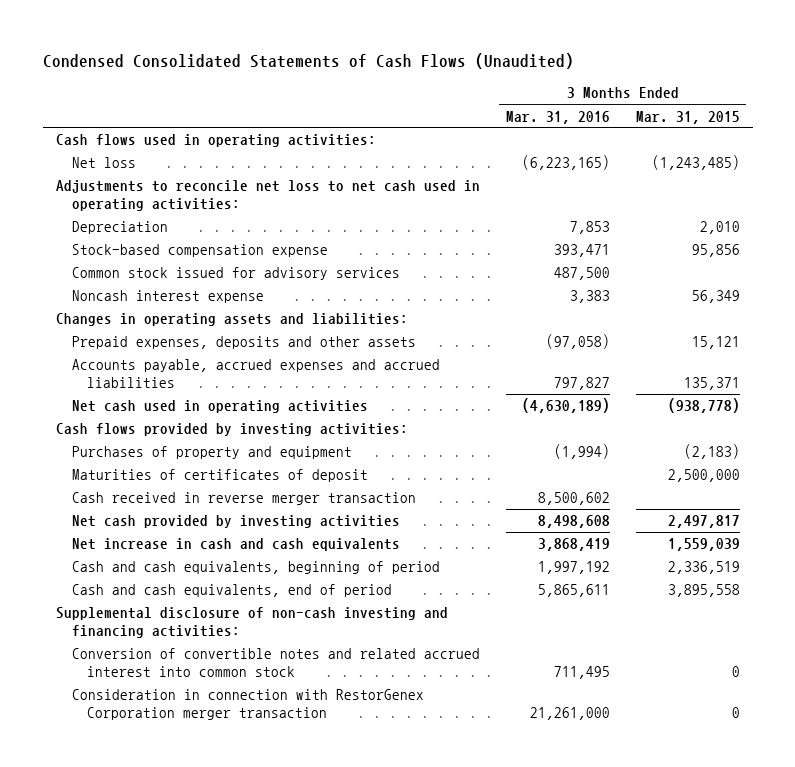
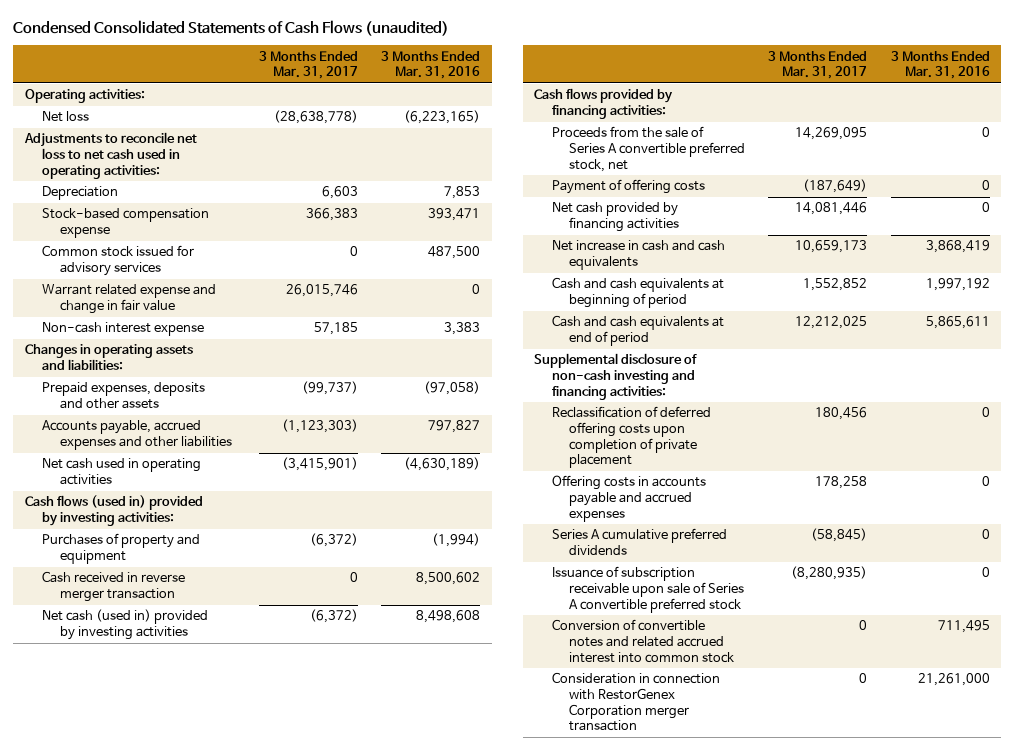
- Condensed Consolidated Statements of Cash Flows (Unaudited)
+ Condensed Consolidated Statements of Cash Flows (unaudited)
- | 3 Months Ended Mar. 31, 2016 | 3 Months Ended Mar. 31, 2015
+ | 3 Months Ended Mar. 31, 2017 | 3 Months Ended Mar. 31, 2016
- Cash flows used in operating activities:
+ Operating activities:
- Noncash interest expense | 3,383 | 56,349
+ Warrant related expense and change in fair value | 26,015,746 | 0
+ Non-cash interest expense | 57,185 | 3,383
- Accounts payable, accrued expenses and accrued liabilities | 797,827 | 135,371
+ Accounts payable, accrued expenses and other liabilities | (1,123,303) | 797,827
- Cash flows provided by investing activities:
+ Cash flows (used in) provided by investing activities:
- Maturities of certificates of deposit | | 2,500,000
- Net cash provided by investing activities | 8,498,608 | 2,497,817
+ Net cash (used in) provided by investing activities | (6,372) | 8,498,608
+ Cash flows provided by financing activities:
+ Proceeds from the sale of Series A convertible preferred stock, net | 14,269,095 | 0
+ Payment of offering costs | (187,649) | 0
+ Net cash provided by financing activities | 14,081,446 | 0
- Cash and cash equivalents, beginning of period | 1,997,192 | 2,336,519
- Cash and cash equivalents, end of period | 5,865,611 | 3,895,558
+ Cash and cash equivalents at beginning of period | 1,552,852 | 1,997,192
+ Cash and cash equivalents at end of period | 12,212,025 | 5,865,611
+ Reclassification of deferred offering costs upon completion of private placement | 180,456 | 0
+ Offering costs in accounts payable and accrued expenses | 178,258 | 0
+ Series A cumulative preferred dividends | (58,845) | 0
+ Issuance of subscription receivable upon sale of Series A convertible preferred stock | (8,280,935) | 0

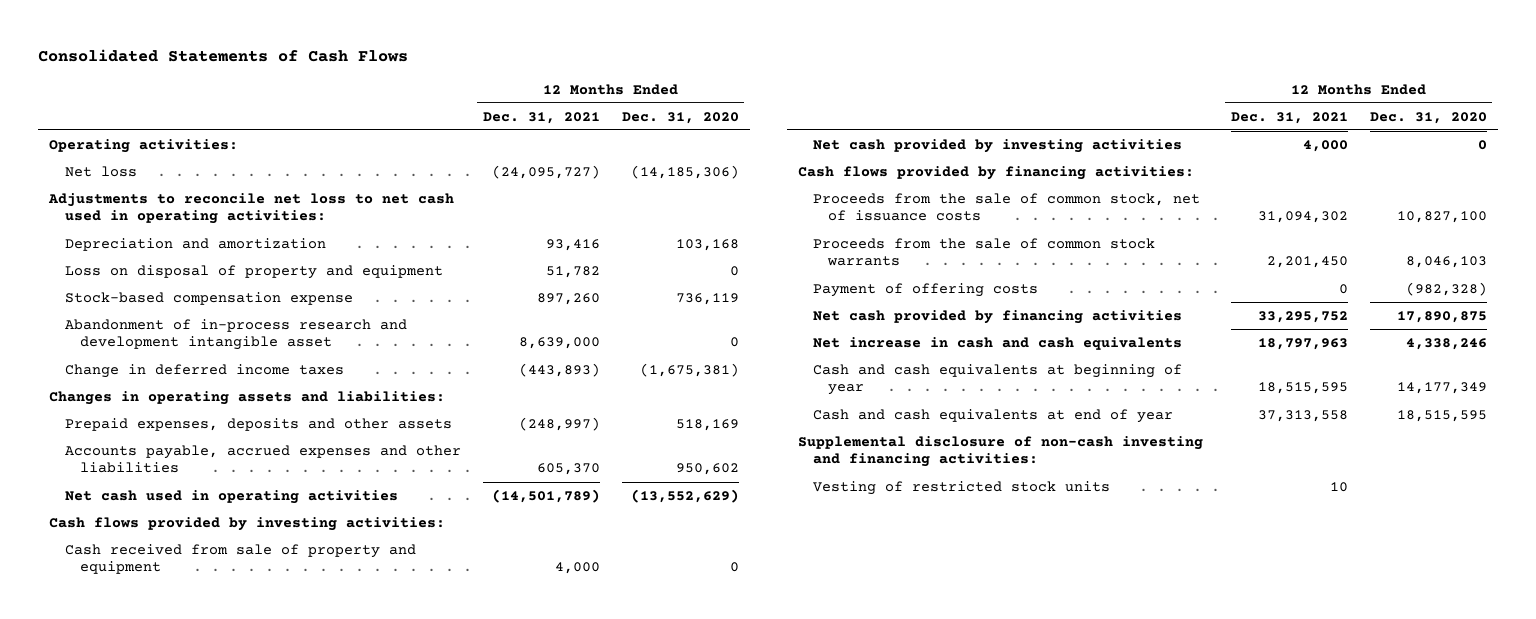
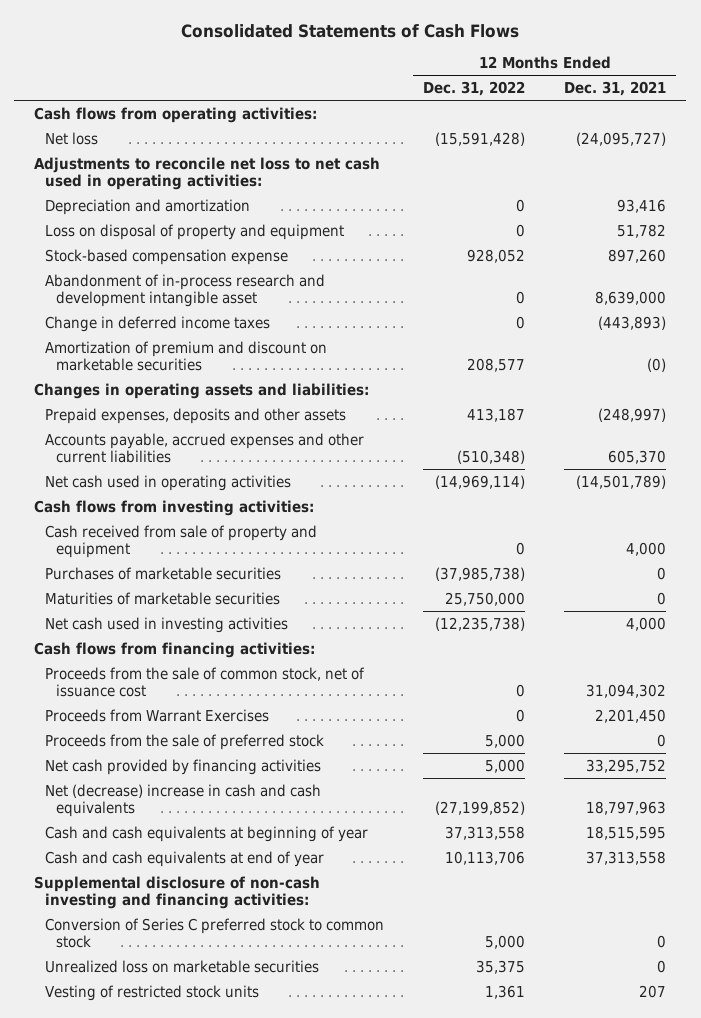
- | 12 Months Ended Dec. 31, 2021 | 12 Months Ended Dec. 31, 2020
+ | 12 Months Ended Dec. 31, 2022 | 12 Months Ended Dec. 31, 2021
- Operating activities:
+ Cash flows from operating activities:
+ Amortization of premium and discount on marketable securities | 208,577 | (0)
- Accounts payable, accrued expenses and other liabilities | 605,370 | 950,602
+ Accounts payable, accrued expenses and other current liabilities | (510,348) | 605,370
- Cash flows provided by investing activities:
+ Cash flows from investing activities:
- Net cash provided by investing activities | 4,000 | 0
- Cash flows provided by financing activities:
- Proceeds from the sale of common stock, net of issuance costs | 31,094,302 | 10,827,100
- Proceeds from the sale of common stock warrants | 2,201,450 | 8,046,103
- Payment of offering costs | 0 | (982,328)
+ Purchases of marketable securities | (37,985,738) | 0
+ Maturities of marketable securities | 25,750,000 | 0
+ Net cash used in investing activities | (12,235,738) | 4,000
+ Cash flows from financing activities:
+ Proceeds from the sale of common stock, net of issuance cost | 0 | 31,094,302
+ Proceeds from Warrant Exercises | 0 | 2,201,450
+ Proceeds from the sale of preferred stock | 5,000 | 0
- Net increase in cash and cash equivalents | 18,797,963 | 4,338,246
+ Net (decrease) increase in cash and cash equivalents | (27,199,852) | 18,797,963
- Vesting of restricted stock units | 10 |
+ Conversion of Series C preferred stock to common stock | 5,000 | 0
+ Unrealized loss on marketable securities | 35,375 | 0
+ Vesting of restricted stock units | 1,361 | 207

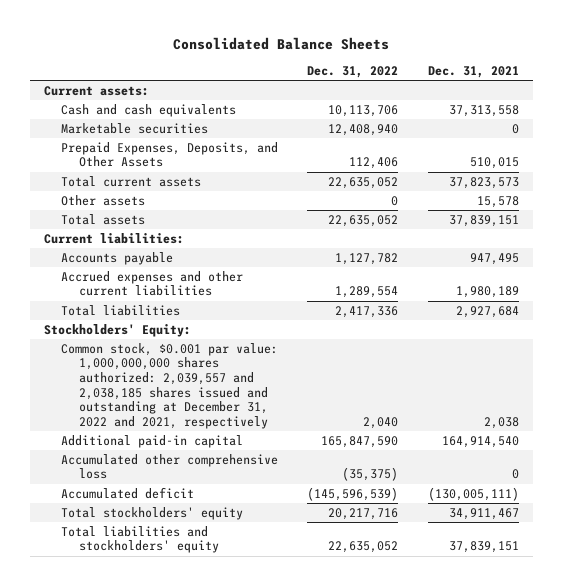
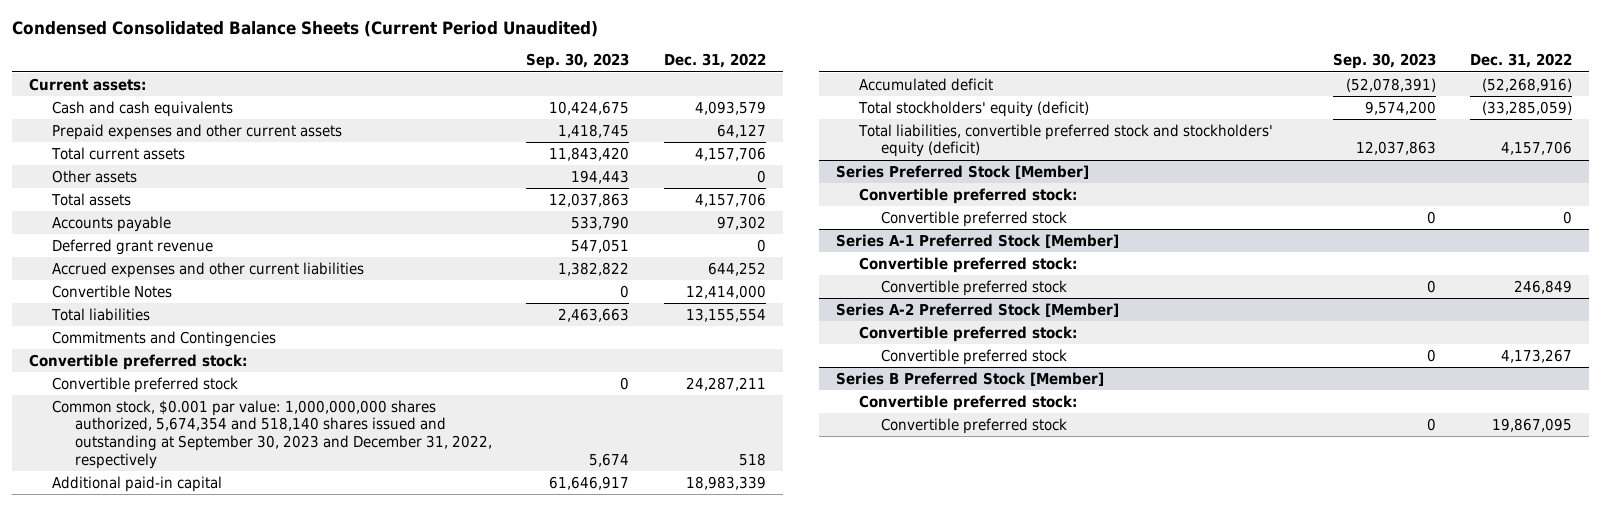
- Consolidated Balance Sheets
+ Condensed Consolidated Balance Sheets (Current Period Unaudited)
- | Dec. 31, 2022 | Dec. 31, 2021
+ | Sep. 30, 2023 | Dec. 31, 2022
- Cash and cash equivalents | 10,113,706 | 37,313,558
- Marketable securities | 12,408,940 | 0
- Prepaid Expenses, Deposits, and Other Assets | 112,406 | 510,015
- Total current assets | 22,635,052 | 37,823,573
+ Cash and cash equivalents | 10,424,675 | 4,093,579
+ Prepaid expenses and other current assets | 1,418,745 | 64,127
+ Total current assets | 11,843,420 | 4,157,706
- Total assets | 22,635,052 | 37,839,151
- Current liabilities:
- Accounts payable | 1,127,782 | 947,495
- Accrued expenses and other current liabilities | 1,289,554 | 1,980,189
- Total liabilities | 2,417,336 | 2,927,684
- Stockholders' Equity:
- Common stock, $0.001 par value: 1,000,000,000 shares authorized: 2,039,557 and 2,038,185 shares issued and outstanding at December 31, 2022 and 2021, respectively | 2,040 | 2,038
- Additional paid-in capital | 165,847,590 | 164,914,540
- Accumulated other comprehensive loss | (35,375) | 0
- Accumulated deficit | (145,596,539) | (130,005,111)
- Total stockholders' equity | 20,217,716 | 34,911,467
- Total liabilities and stockholders' equity | 22,635,052 | 37,839,151
+ Total assets | 12,037,863 | 4,157,706
+ Accounts payable | 533,790 | 97,302
+ Deferred grant revenue | 547,051 | 0
+ Accrued expenses and other current liabilities | 1,382,822 | 644,252
+ Convertible Notes | 0 | 12,414,000
+ Total liabilities | 2,463,663 | 13,155,554
+ Commitments and Contingencies
+ Convertible preferred stock:
+ Convertible preferred stock | 0 | 24,287,211
+ Common stock, $0.001 par value: 1,000,000,000 shares authorized, 5,674,354 and 518,140 shares issued and outstanding at September 30, 2023 and December 31, 2022, respectively | 5,674 | 518
+ Additional paid-in capital | 61,646,917 | 18,983,339
+ Accumulated deficit | (52,078,391) | (52,268,916)
+ Total stockholders' equity (deficit) | 9,574,200 | (33,285,059)
+ Total liabilities, convertible preferred stock and stockholders' equity (deficit) | 12,037,863 | 4,157,706
+ Series Preferred Stock [Member]
+ Convertible preferred stock:
+ Convertible preferred stock | 0 | 0
+ Series A-1 Preferred Stock [Member]
+ Convertible preferred stock:
+ Convertible preferred stock | 0 | 246,849
+ Series A-2 Preferred Stock [Member]
+ Convertible preferred stock:
+ Convertible preferred stock | 0 | 4,173,267
+ Series B Preferred Stock [Member]
+ Convertible preferred stock:
+ Convertible preferred stock | 0 | 19,867,095

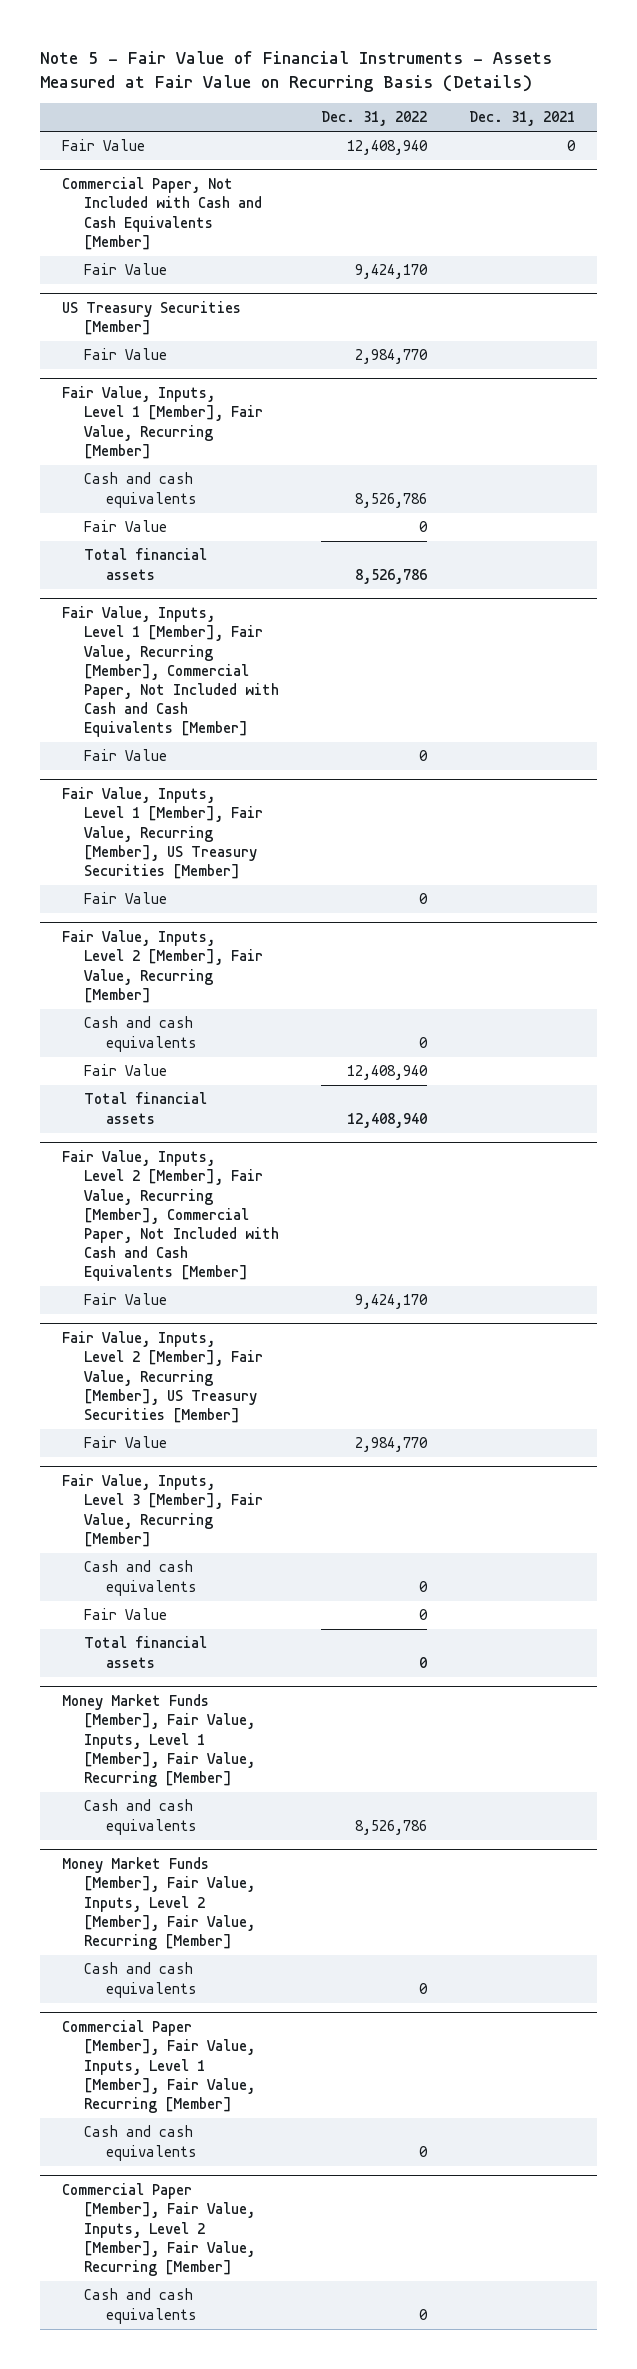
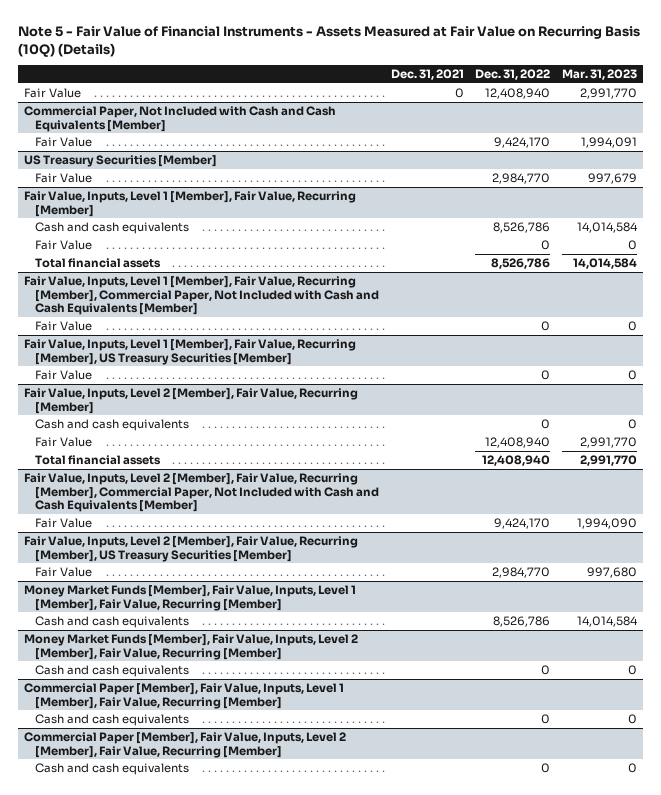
- Note 5 - Fair Value of Financial Instruments - Assets Measured at Fair Value on Recurring Basis (Details)
+ Note 5 - Fair Value of Financial Instruments - Assets Measured at Fair Value on Recurring Basis (10Q) (Details)
- | Dec. 31, 2022 | Dec. 31, 2021
+ | Dec. 31, 2021 | Dec. 31, 2022 | Mar. 31, 2023
- Fair Value, Inputs, Level 3 [Member], Fair Value, Recurring [Member]
- Cash and cash equivalents | 0 |
- Fair Value | 0 |
- Total financial assets | 0 |

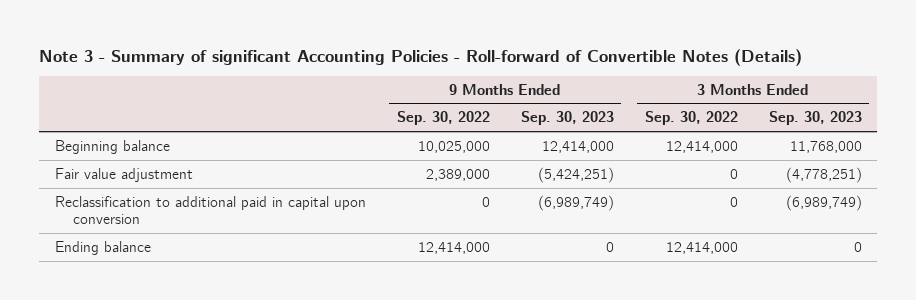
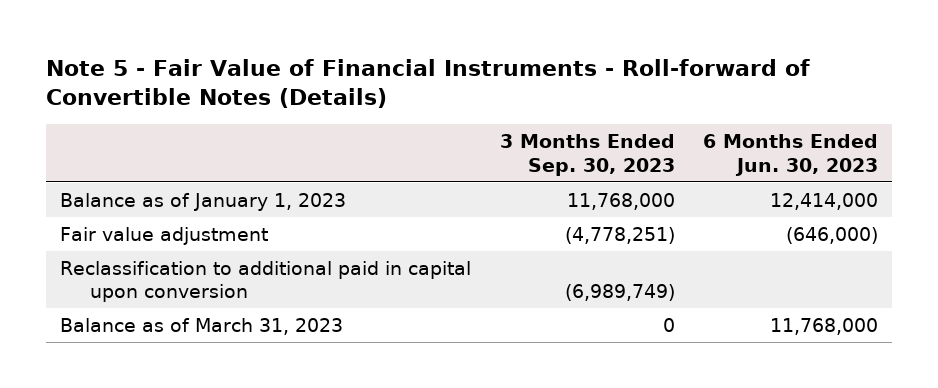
- Note 3 - Summary of significant Accounting Policies - Roll-forward of Convertible Notes (Details)
+ Note 5 - Fair Value of Financial Instruments - Roll-forward of Convertible Notes (Details)
- | 9 Months Ended Sep. 30, 2022 | 9 Months Ended Sep. 30, 2023 | 3 Months Ended Sep. 30, 2022 | 3 Months Ended Sep. 30, 2023
+ | 3 Months Ended Sep. 30, 2023 | 6 Months Ended Jun. 30, 2023
- Beginning balance | 10,025,000 | 12,414,000 | 12,414,000 | 11,768,000
+ Balance as of January 1, 2023 | 11,768,000 | 12,414,000
- Ending balance | 12,414,000 | 0 | 12,414,000 | 0
+ Balance as of March 31, 2023 | 0 | 11,768,000

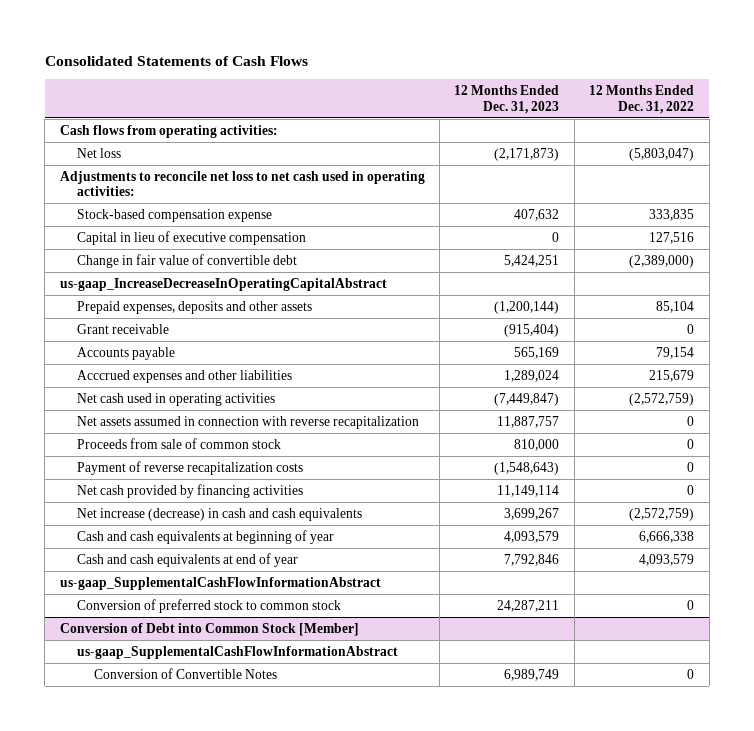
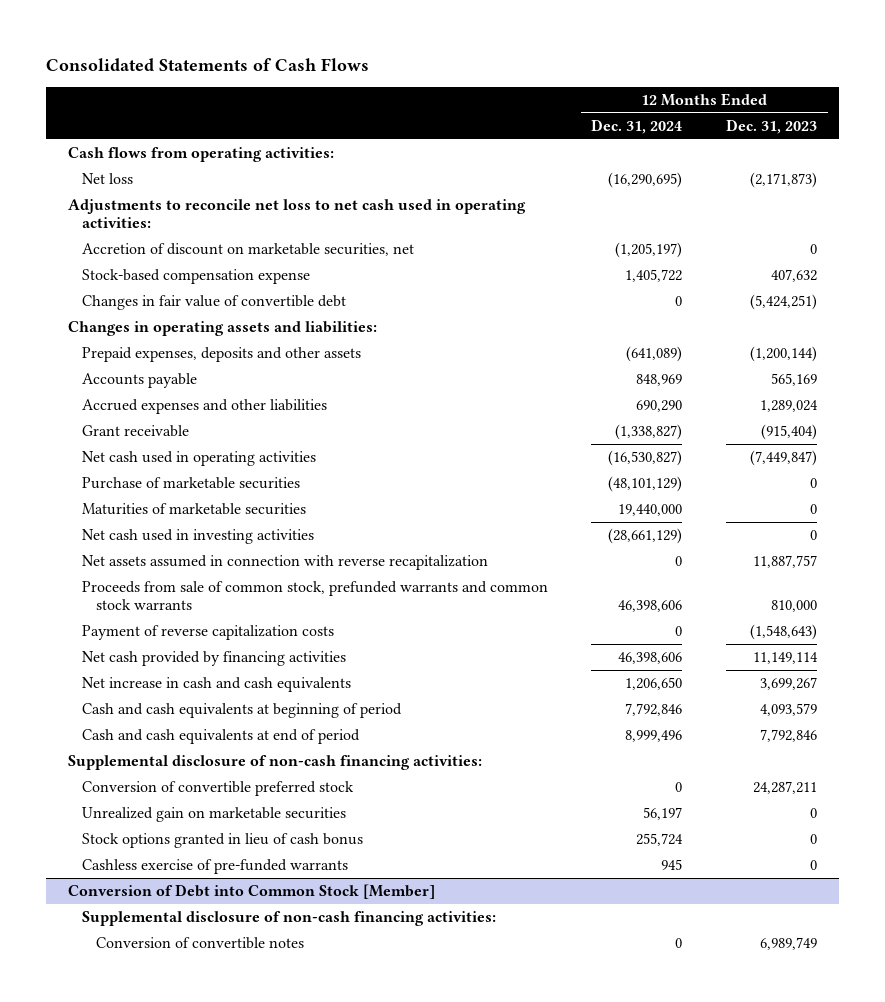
- | 12 Months Ended Dec. 31, 2023 | 12 Months Ended Dec. 31, 2022
+ | 12 Months Ended Dec. 31, 2024 | 12 Months Ended Dec. 31, 2023
+ Accretion of discount on marketable securities, net | (1,205,197) | 0
- Capital in lieu of executive compensation | 0 | 127,516
- Change in fair value of convertible debt | 5,424,251 | (2,389,000)
- us-gaap_IncreaseDecreaseInOperatingCapitalAbstract
+ Changes in fair value of convertible debt | 0 | (5,424,251)
+ Changes in operating assets and liabilities:
- Acccrued expenses and other liabilities | 1,289,024 | 215,679
+ Accrued expenses and other liabilities | 690,290 | 1,289,024
moved down: Grant receivable | (1,338,827) | (915,404)
+ Purchase of marketable securities | (48,101,129) | 0
+ Maturities of marketable securities | 19,440,000 | 0
+ Net cash used in investing activities | (28,661,129) | 0
- Proceeds from sale of common stock | 810,000 | 0
- Payment of reverse recapitalization costs | (1,548,643) | 0
+ Proceeds from sale of common stock, prefunded warrants and common stock warrants | 46,398,606 | 810,000
+ Payment of reverse capitalization costs | 0 | (1,548,643)
- Net increase (decrease) in cash and cash equivalents | 3,699,267 | (2,572,759)
- Cash and cash equivalents at beginning of year | 4,093,579 | 6,666,338
- Cash and cash equivalents at end of year | 7,792,846 | 4,093,579
- us-gaap_SupplementalCashFlowInformationAbstract
- Conversion of preferred stock to common stock | 24,287,211 | 0
+ Net increase in cash and cash equivalents | 1,206,650 | 3,699,267
+ Cash and cash equivalents at beginning of period | 7,792,846 | 4,093,579
+ Cash and cash equivalents at end of period | 8,999,496 | 7,792,846
+ Supplemental disclosure of non-cash financing activities:
+ Conversion of convertible preferred stock | 0 | 24,287,211
+ Unrealized gain on marketable securities | 56,197 | 0
+ Stock options granted in lieu of cash bonus | 255,724 | 0
+ Cashless exercise of pre-funded warrants | 945 | 0
@ Conversion of Debt into Common Stock [Member]
- us-gaap_SupplementalCashFlowInformationAbstract
- Conversion of Convertible Notes | 6,989,749 | 0
+ Supplemental disclosure of non-cash financing activities:
+ Conversion of convertible notes | 0 | 6,989,749

